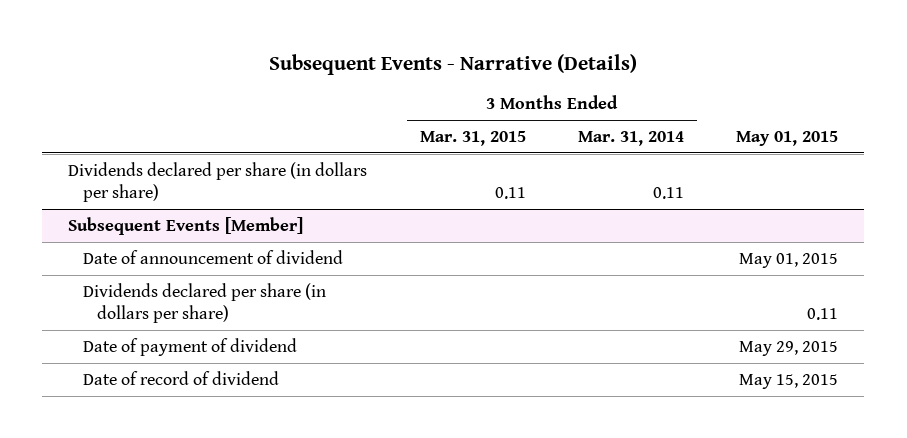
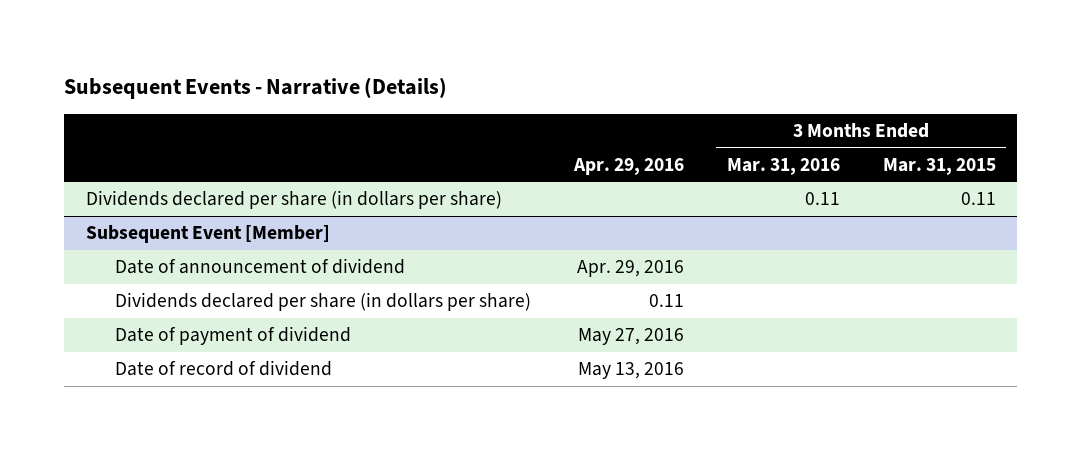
- | 3 Months Ended Mar. 31, 2015 | 3 Months Ended Mar. 31, 2014 | May 01, 2015
+ | Apr. 29, 2016 | 3 Months Ended Mar. 31, 2016 | 3 Months Ended Mar. 31, 2015
- Subsequent Events [Member]
+ Subsequent Event [Member]

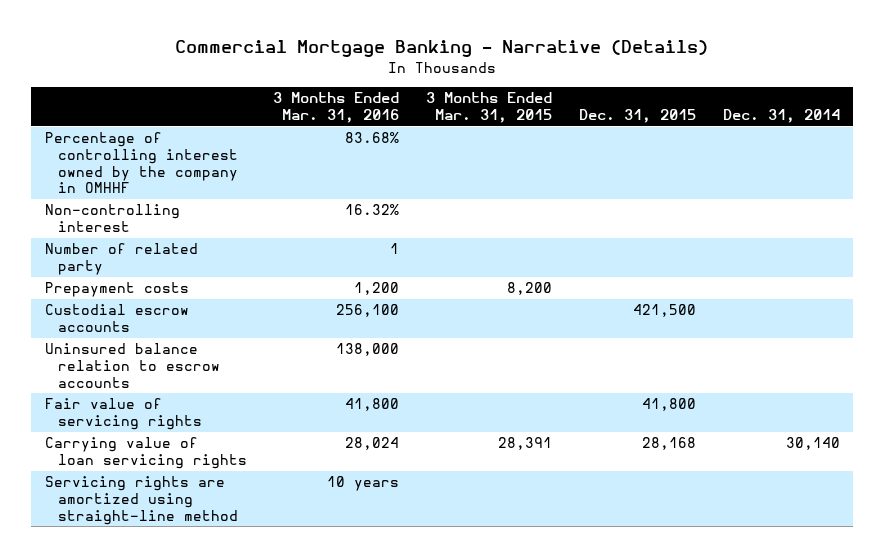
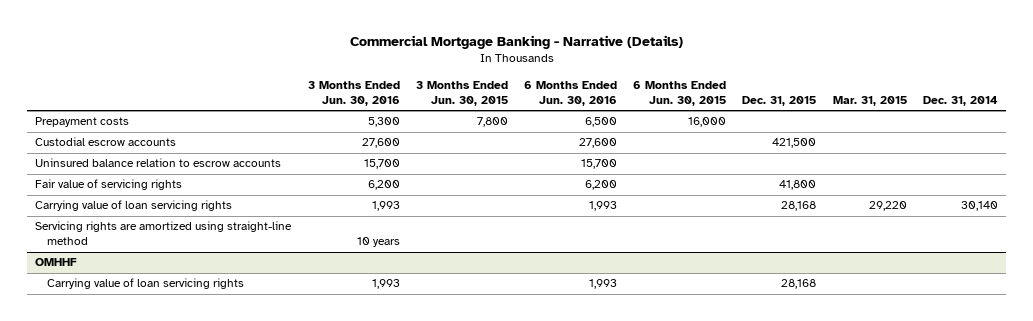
- | 3 Months Ended Mar. 31, 2016 | 3 Months Ended Mar. 31, 2015 | Dec. 31, 2015 | Dec. 31, 2014
+ | 3 Months Ended Jun. 30, 2016 | 3 Months Ended Jun. 30, 2015 | 6 Months Ended Jun. 30, 2016 | 6 Months Ended Jun. 30, 2015 | Dec. 31, 2015 | Mar. 31, 2015 | Dec. 31, 2014
- Percentage of controlling interest owned by the company in OMHHF | 83.68% | | |
- Non-controlling interest | 16.32% | | |
- Number of related party | 1 | | |
+ OMHHF
+ Carrying value of loan servicing rights | 1,993 | | 1,993 | | 28,168 | |

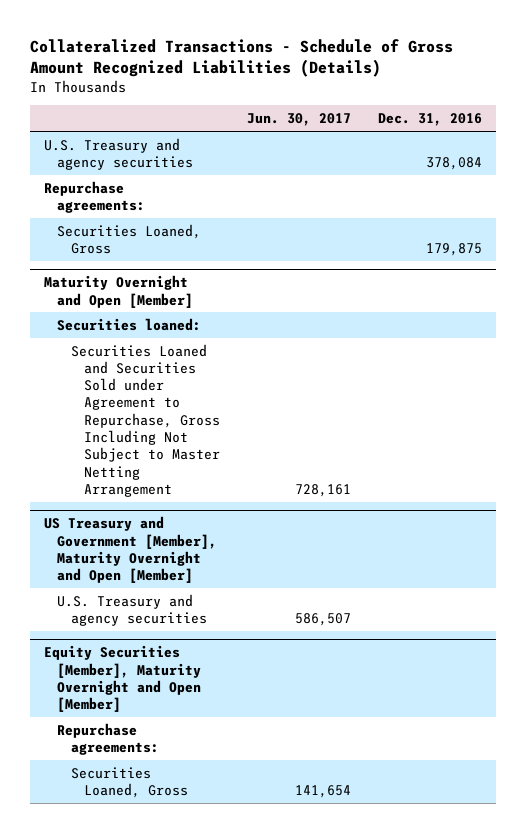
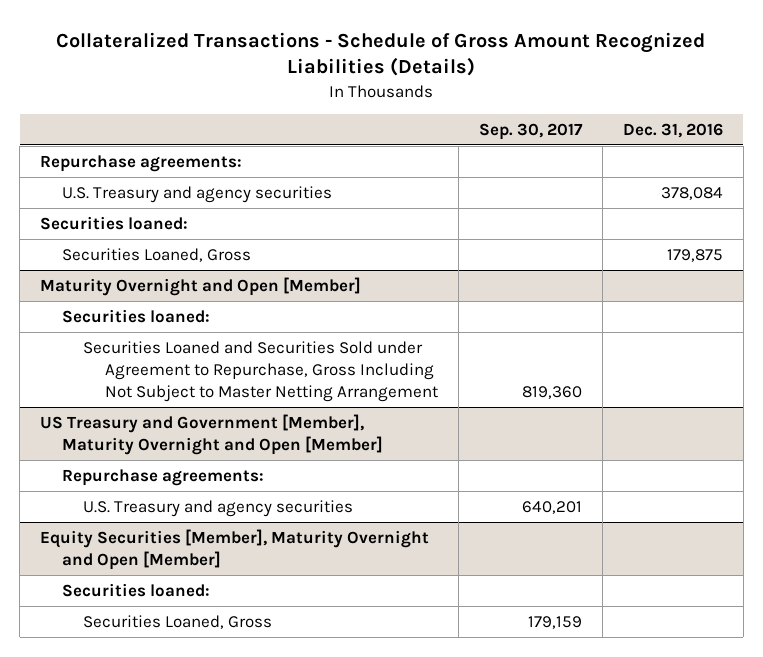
- | Jun. 30, 2017 | Dec. 31, 2016
+ | Sep. 30, 2017 | Dec. 31, 2016
moved down: U.S. Treasury and agency securities | | 378,084
+ Securities loaned:
@ US Treasury and Government [Member], Maturity Overnight and Open [Member]
+ Repurchase agreements:
@ Equity Securities [Member], Maturity Overnight and Open [Member]
- Repurchase agreements:
+ Securities loaned:

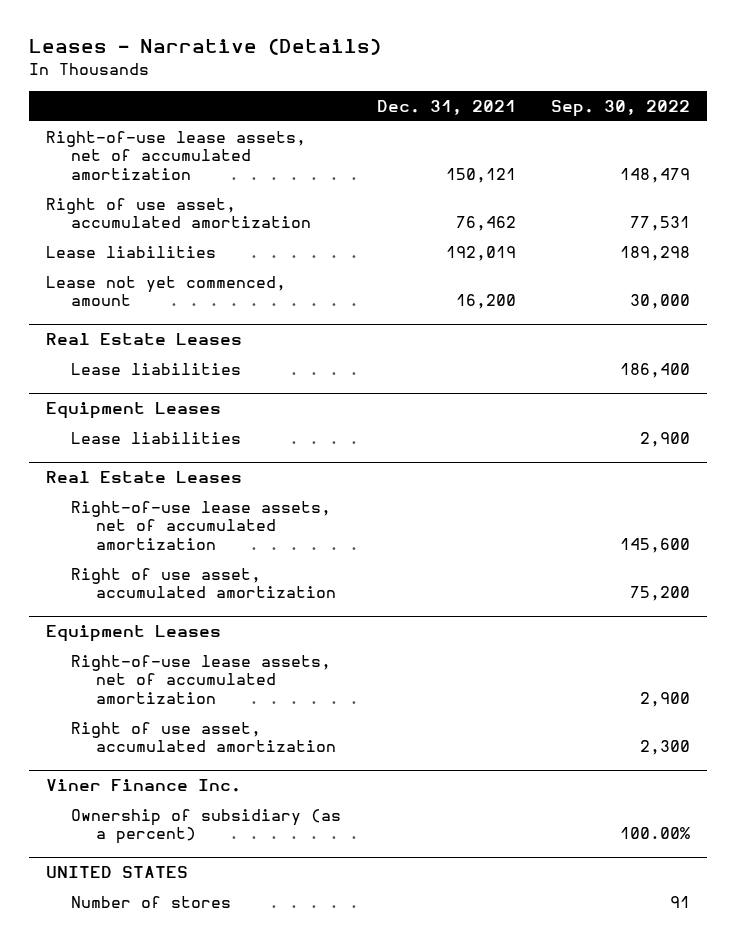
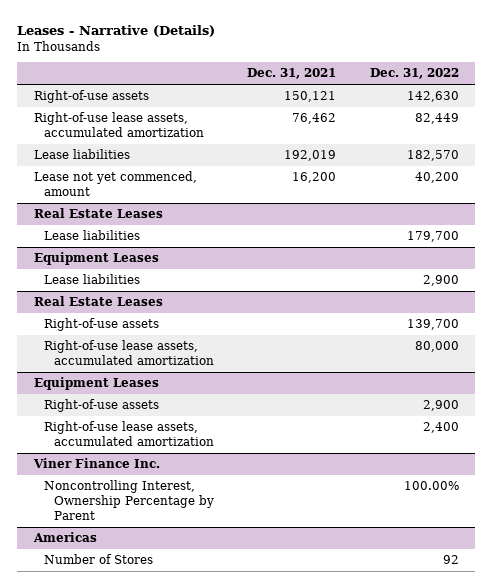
- | Dec. 31, 2021 | Sep. 30, 2022
+ | Dec. 31, 2021 | Dec. 31, 2022
- Right-of-use lease assets, net of accumulated amortization | 150,121 | 148,479
- Right of use asset, accumulated amortization | 76,462 | 77,531
+ Right-of-use assets | 150,121 | 142,630
+ Right-of-use lease assets, accumulated amortization | 76,462 | 82,449
@ Real Estate Leases
- Right-of-use lease assets, net of accumulated amortization | | 145,600
- Right of use asset, accumulated amortization | | 75,200
+ Right-of-use assets | | 139,700
+ Right-of-use lease assets, accumulated amortization | | 80,000
@ Equipment Leases
- Right-of-use lease assets, net of accumulated amortization | | 2,900
- Right of use asset, accumulated amortization | | 2,300
+ Right-of-use assets | | 2,900
+ Right-of-use lease assets, accumulated amortization | | 2,400
@ Viner Finance Inc.
- Ownership of subsidiary (as a percent) | | 100.00%
- UNITED STATES
- Number of stores | | 91
@ Viner Finance Inc.
+ Noncontrolling Interest, Ownership Percentage by Parent | | 100.00%
+ Americas
+ Number of Stores | | 92

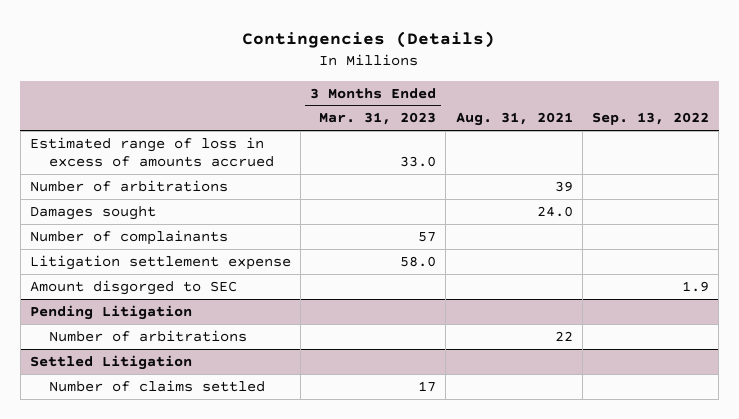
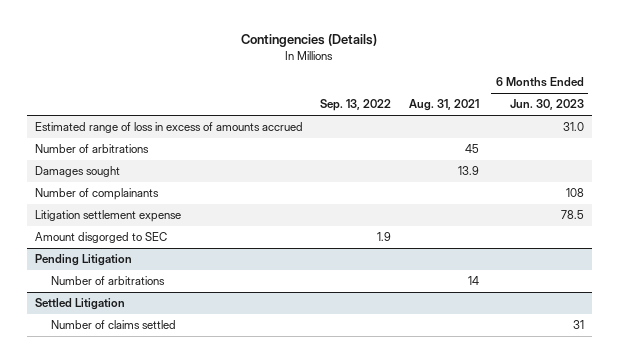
- | 3 Months Ended Mar. 31, 2023 | Aug. 31, 2021 | Sep. 13, 2022
+ | Sep. 13, 2022 | Aug. 31, 2021 | 6 Months Ended Jun. 30, 2023
- Number of arbitrations | | 39 |
- Damages sought | | 24.0 |
+ Number of arbitrations | | 45 |
+ Damages sought | | 13.9 |
@ Pending Litigation
- Number of arbitrations | | 22 |
+ Number of arbitrations | | 14 |

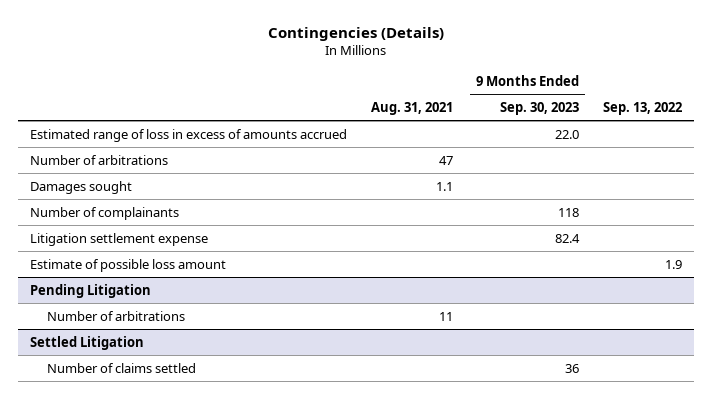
- | Sep. 13, 2022 | Aug. 31, 2021 | 6 Months Ended Jun. 30, 2023
+ | Aug. 31, 2021 | 9 Months Ended Sep. 30, 2023 | Sep. 13, 2022
- Number of arbitrations | | 45 |
- Damages sought | | 13.9 |
+ Number of arbitrations | 47 | |
+ Damages sought | 1.1 | |
- Amount disgorged to SEC | 1.9 | |
+ Estimate of possible loss amount | | | 1.9
@ Pending Litigation
- Number of arbitrations | | 14 |
+ Number of arbitrations | 11 | |

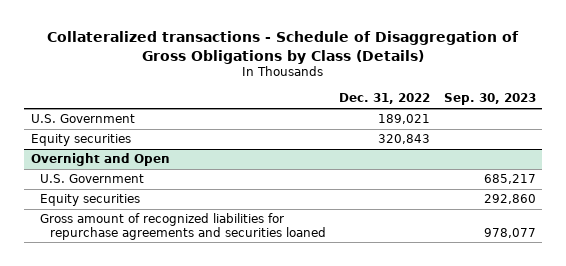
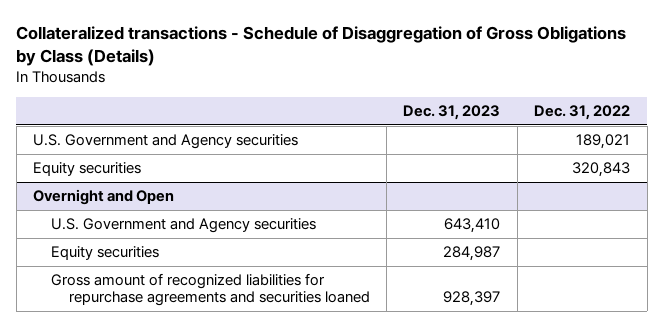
- | Dec. 31, 2022 | Sep. 30, 2023
+ | Dec. 31, 2023 | Dec. 31, 2022
- U.S. Government | 189,021 |
+ U.S. Government and Agency securities | | 189,021
@ Overnight and Open
- U.S. Government | | 685,217
+ U.S. Government and Agency securities | 643,410 |

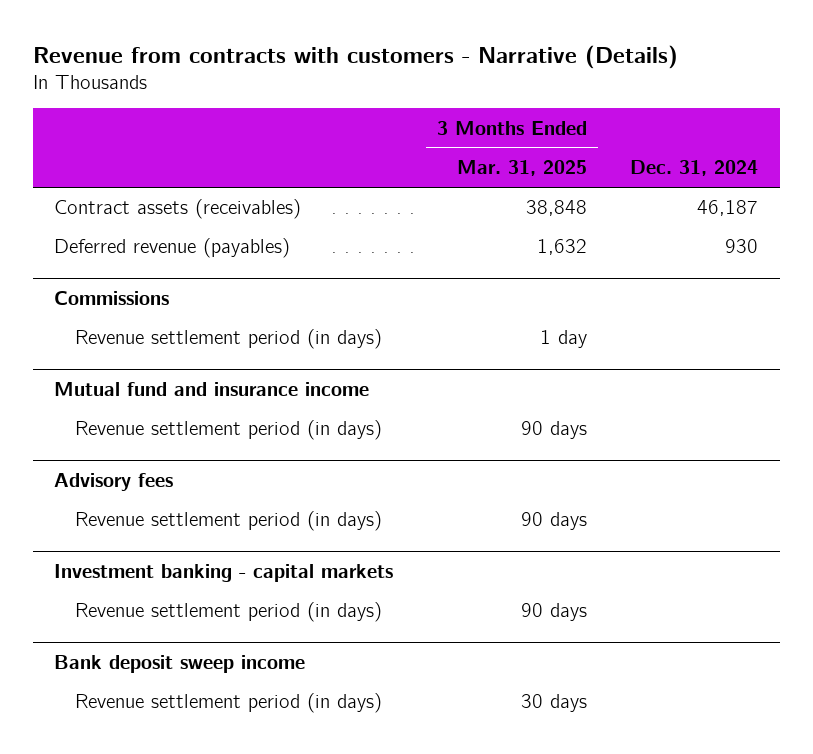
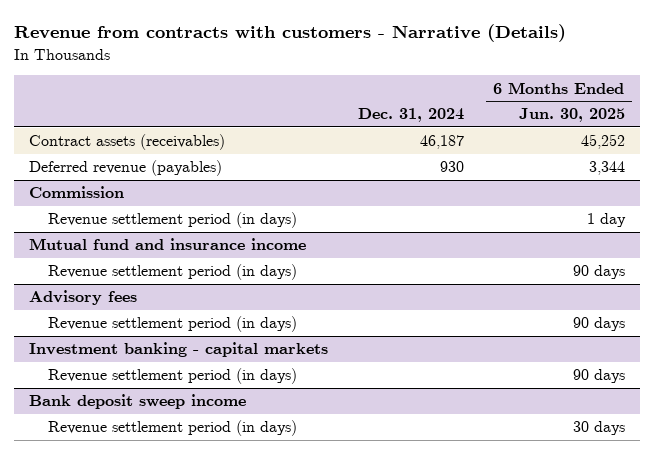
- | 3 Months Ended Mar. 31, 2025 | Dec. 31, 2024
+ | Dec. 31, 2024 | 6 Months Ended Jun. 30, 2025
- Commissions
+ Commission

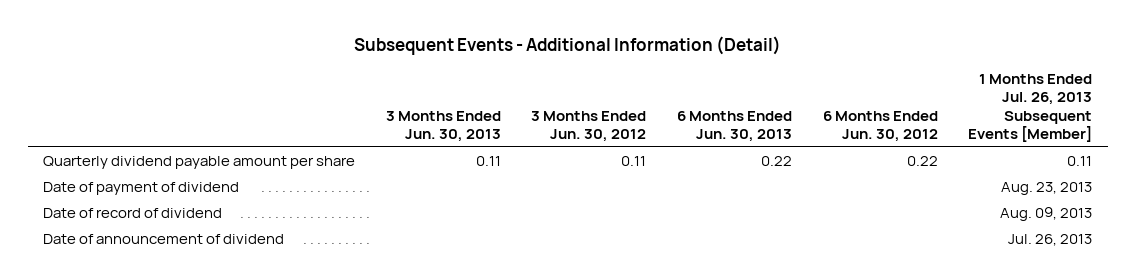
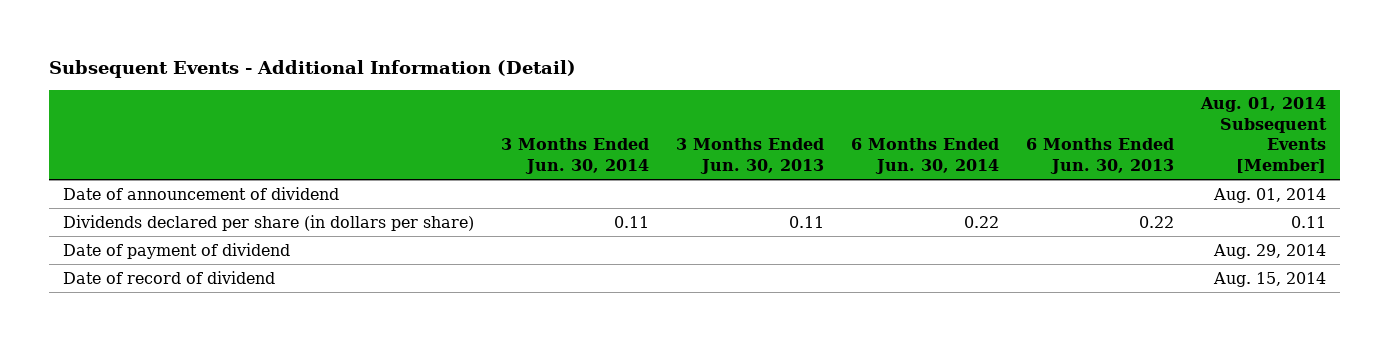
- | 3 Months Ended Jun. 30, 2013 | 3 Months Ended Jun. 30, 2012 | 6 Months Ended Jun. 30, 2013 | 6 Months Ended Jun. 30, 2012 | 1 Months Ended Jul. 26, 2013 Subsequent Events [Member]
+ | 3 Months Ended Jun. 30, 2014 | 3 Months Ended Jun. 30, 2013 | 6 Months Ended Jun. 30, 2014 | 6 Months Ended Jun. 30, 2013 | Aug. 01, 2014 Subsequent Events [Member]
- Quarterly dividend payable amount per share | 0.11 | 0.11 | 0.22 | 0.22 | 0.11
moved up: Date of announcement of dividend | | | | | Aug. 01, 2014
+ Dividends declared per share (in dollars per share) | 0.11 | 0.11 | 0.22 | 0.22 | 0.11

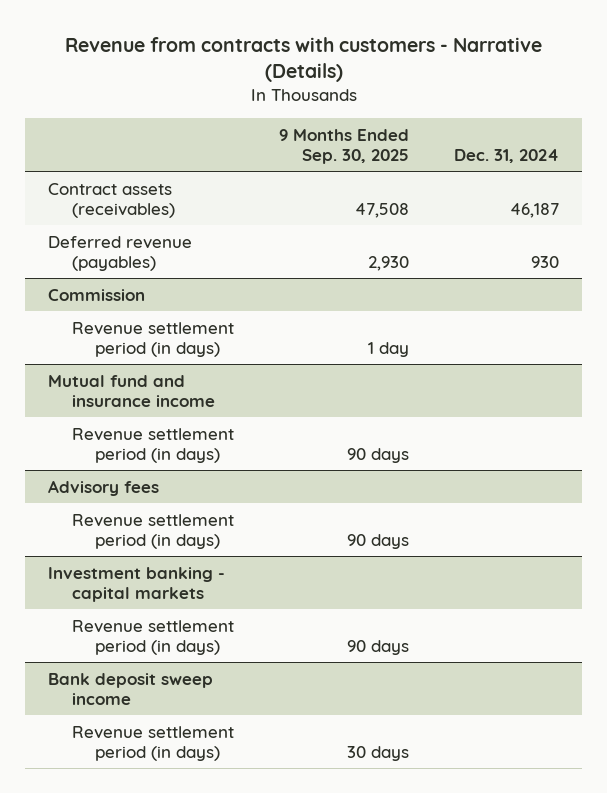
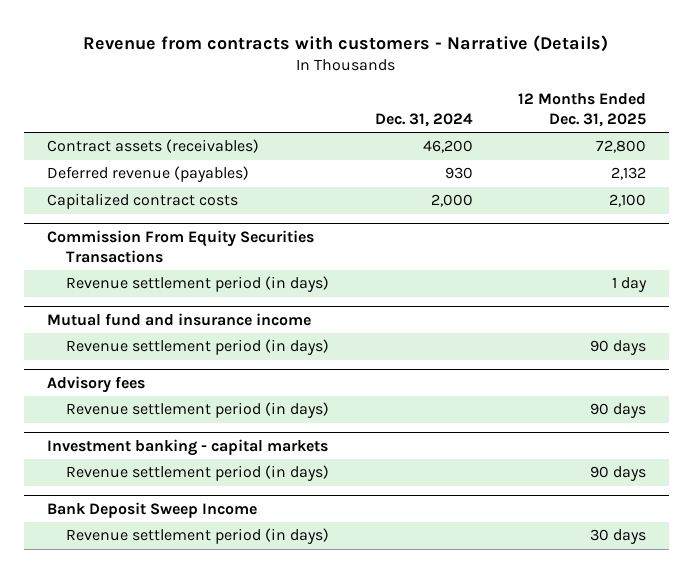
- | 9 Months Ended Sep. 30, 2025 | Dec. 31, 2024
+ | Dec. 31, 2024 | 12 Months Ended Dec. 31, 2025
- Contract assets (receivables) | 47,508 | 46,187
+ Contract assets (receivables) | 46,200 | 72,800
- Commission
+ Capitalized contract costs | 2,000 | 2,100
+ Commission From Equity Securities Transactions
- Bank deposit sweep income
+ Bank Deposit Sweep Income

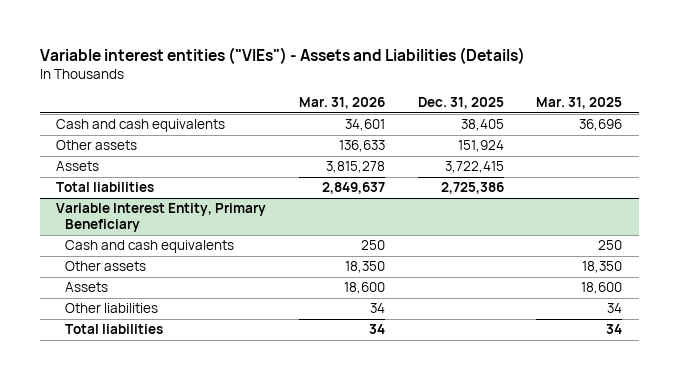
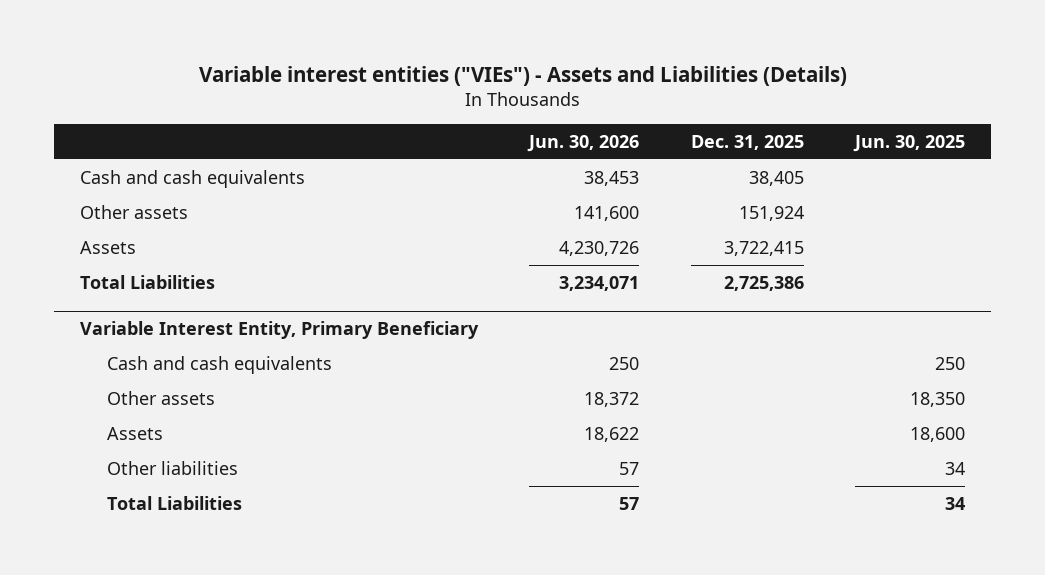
- | Mar. 31, 2026 | Dec. 31, 2025 | Mar. 31, 2025
+ | Jun. 30, 2026 | Dec. 31, 2025 | Jun. 30, 2025
- Total liabilities | 2,849,637 | 2,725,386 |
+ Total Liabilities | 3,234,071 | 2,725,386 |
@ Variable Interest Entity, Primary Beneficiary
- Total liabilities | 34 | | 34
+ Total Liabilities | 57 | | 34

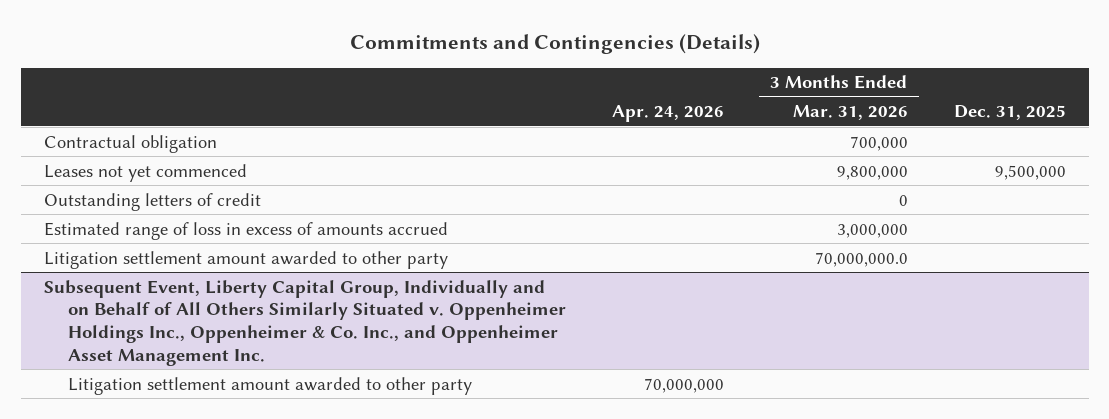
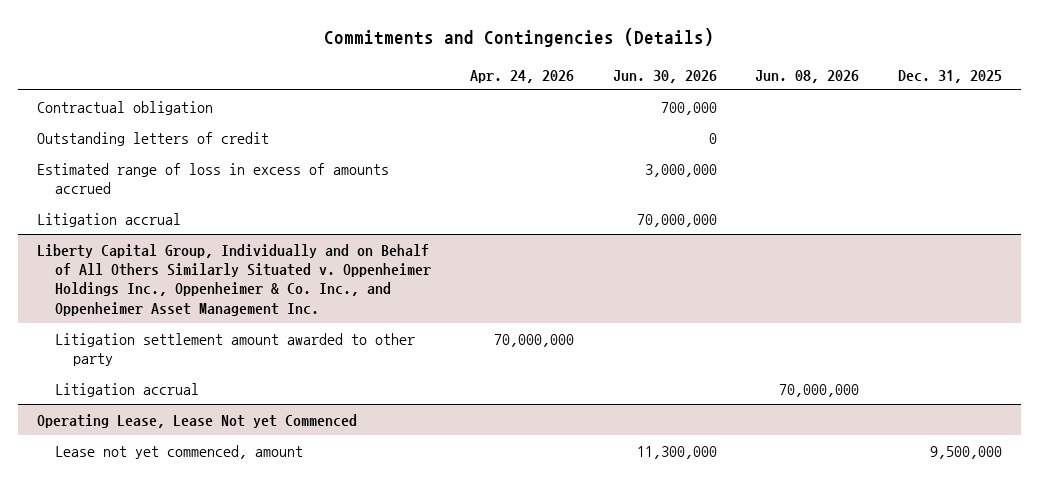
- | Apr. 24, 2026 | 3 Months Ended Mar. 31, 2026 | Dec. 31, 2025
+ | Apr. 24, 2026 | Jun. 30, 2026 | Jun. 08, 2026 | Dec. 31, 2025
- Leases not yet commenced | | 9,800,000 | 9,500,000
- Litigation settlement amount awarded to other party | | 70,000,000.0 |
- Subsequent Event, Liberty Capital Group, Individually and on Behalf of All Others Similarly Situated v. Oppenheimer Holdings Inc., Oppenheimer & Co. Inc., and Oppenheimer Asset Management Inc.
+ Litigation accrual | | 70,000,000 | |
+ Liberty Capital Group, Individually and on Behalf of All Others Similarly Situated v. Oppenheimer Holdings Inc., Oppenheimer & Co. Inc., and Oppenheimer Asset Management Inc.
+ Litigation accrual | | | 70,000,000 |
+ Operating Lease, Lease Not yet Commenced
+ Lease not yet commenced, amount | | 11,300,000 | | 9,500,000

